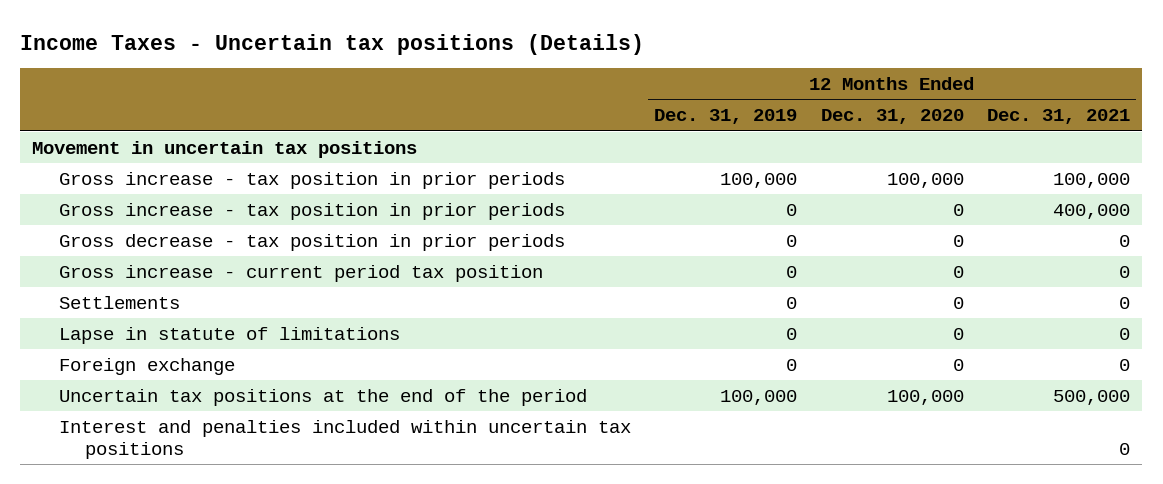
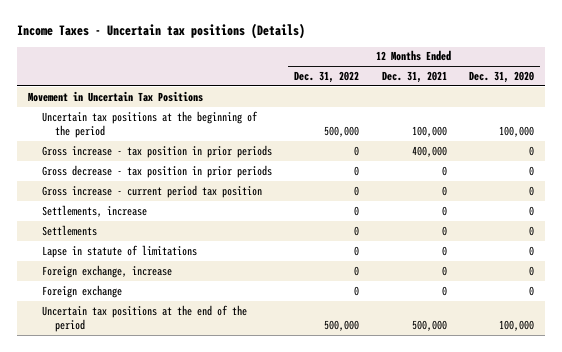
- | 12 Months Ended Dec. 31, 2019 | 12 Months Ended Dec. 31, 2020 | 12 Months Ended Dec. 31, 2021
+ | 12 Months Ended Dec. 31, 2022 | 12 Months Ended Dec. 31, 2021 | 12 Months Ended Dec. 31, 2020
- Movement in uncertain tax positions
- Gross increase - tax position in prior periods | 100,000 | 100,000 | 100,000
+ Movement in Uncertain Tax Positions
+ Uncertain tax positions at the beginning of the period | 500,000 | 100,000 | 100,000
+ Settlements, increase | 0 | 0 | 0
+ Foreign exchange, increase | 0 | 0 | 0
- Interest and penalties included within uncertain tax positions | | | 0

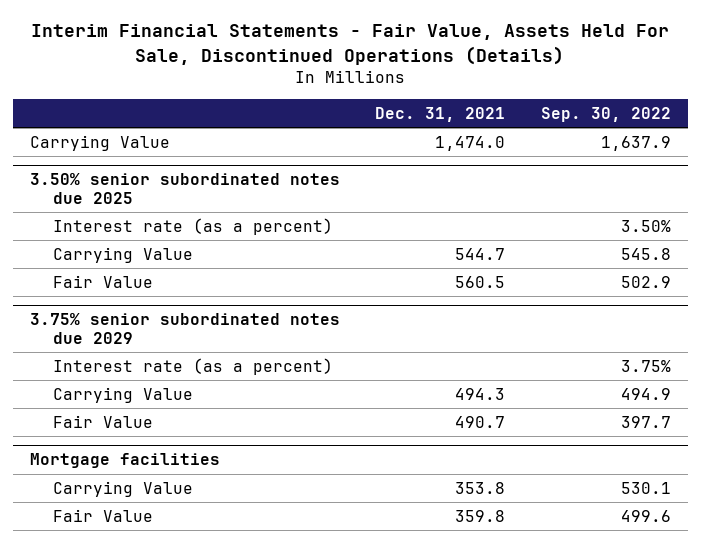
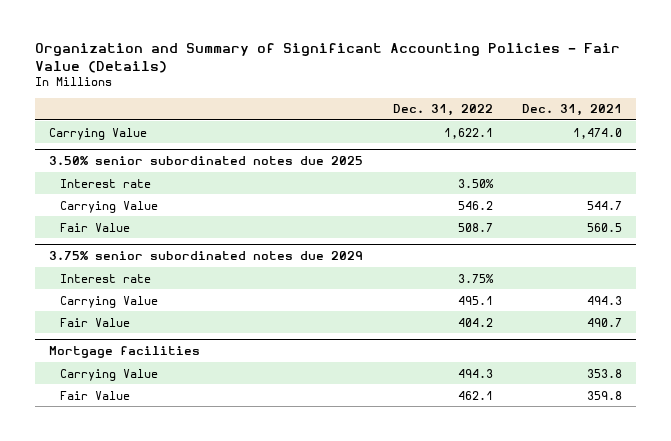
- Interim Financial Statements - Fair Value, Assets Held For Sale, Discontinued Operations (Details)
+ Organization and Summary of Significant Accounting Policies - Fair Value (Details)
- | Dec. 31, 2021 | Sep. 30, 2022
+ | Dec. 31, 2022 | Dec. 31, 2021
@ 3.50% senior subordinated notes due 2025
- Interest rate (as a percent) | | 3.50%
+ Interest rate | 3.50% |
@ 3.75% senior subordinated notes due 2029
- Interest rate (as a percent) | | 3.75%
+ Interest rate | 3.75% |

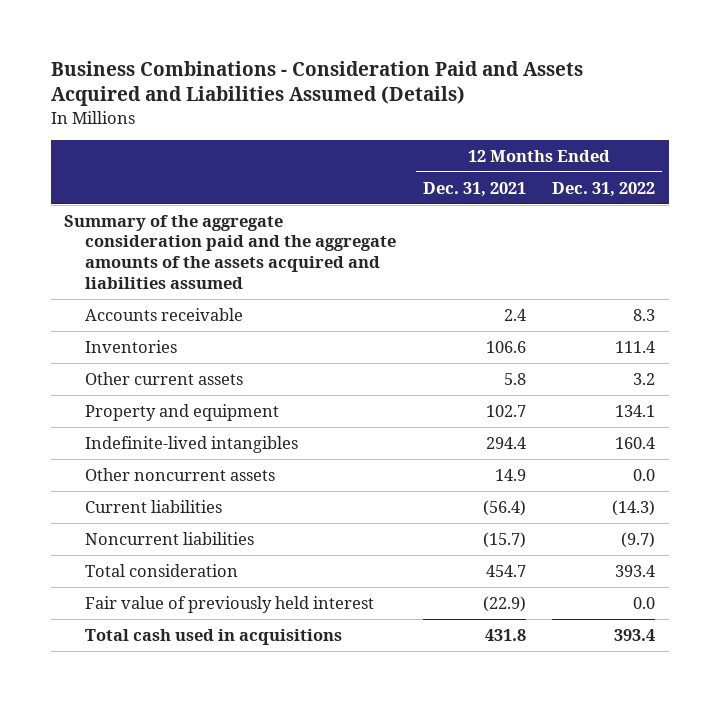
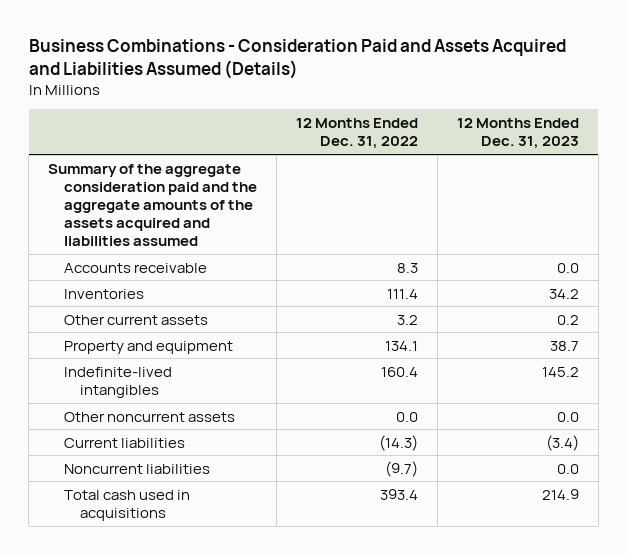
- | 12 Months Ended Dec. 31, 2021 | 12 Months Ended Dec. 31, 2022
+ | 12 Months Ended Dec. 31, 2022 | 12 Months Ended Dec. 31, 2023
- Total consideration | 454.7 | 393.4
- Fair value of previously held interest | (22.9) | 0.0

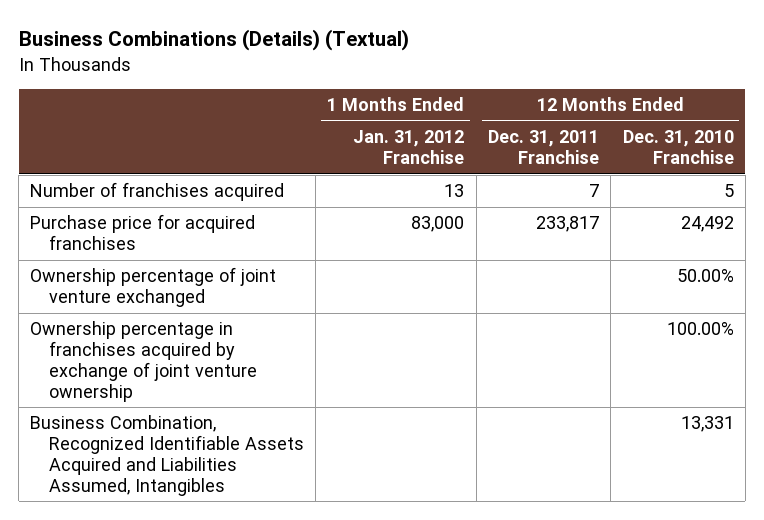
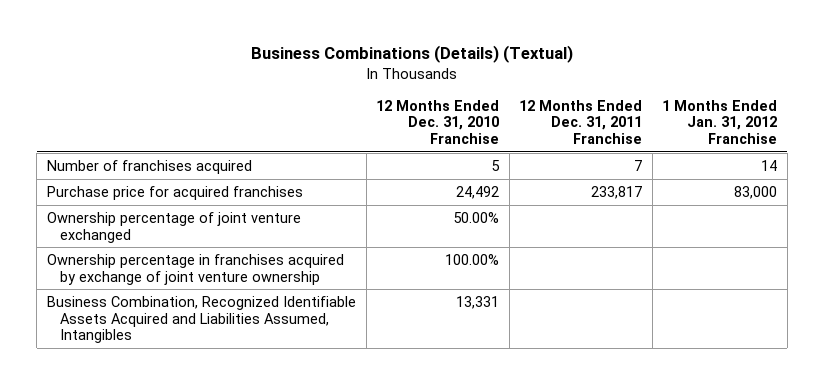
- | 1 Months Ended Jan. 31, 2012 Franchise | 12 Months Ended Dec. 31, 2011 Franchise | 12 Months Ended Dec. 31, 2010 Franchise
+ | 12 Months Ended Dec. 31, 2010 Franchise | 12 Months Ended Dec. 31, 2011 Franchise | 1 Months Ended Jan. 31, 2012 Franchise
- Number of franchises acquired | 13 | 7 | 5
+ Number of franchises acquired | 5 | 7 | 14

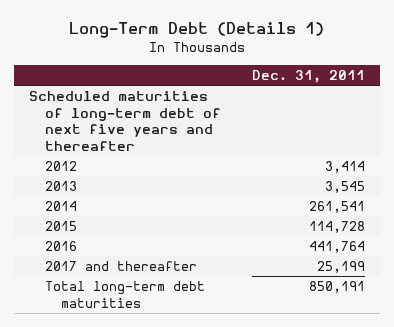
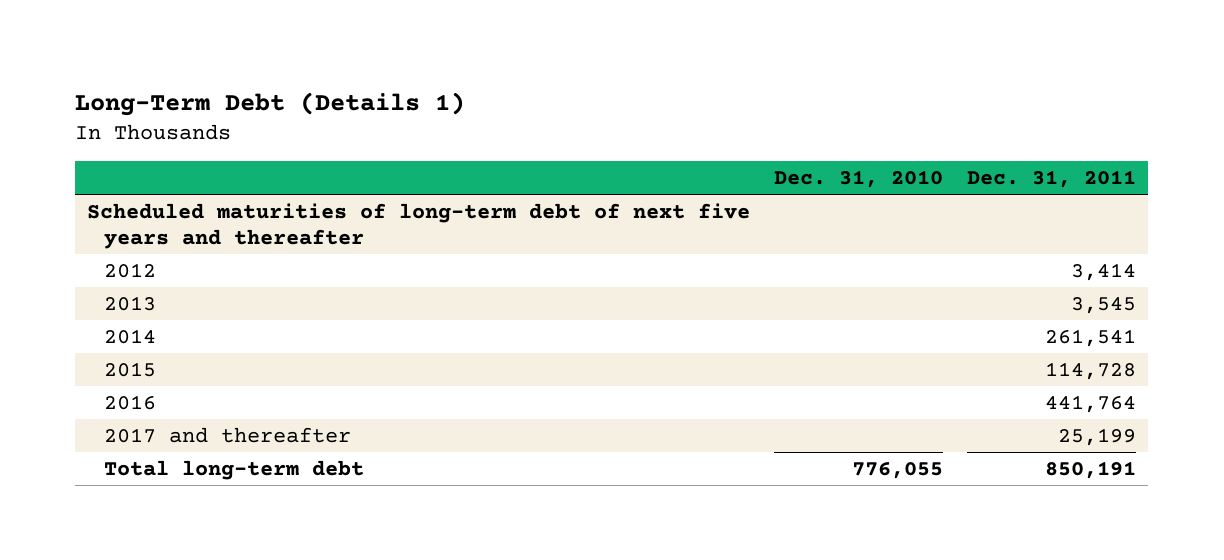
- | Dec. 31, 2011
+ | Dec. 31, 2010 | Dec. 31, 2011
- Total long-term debt maturities | 850,191
+ Total long-term debt | 776,055 | 850,191

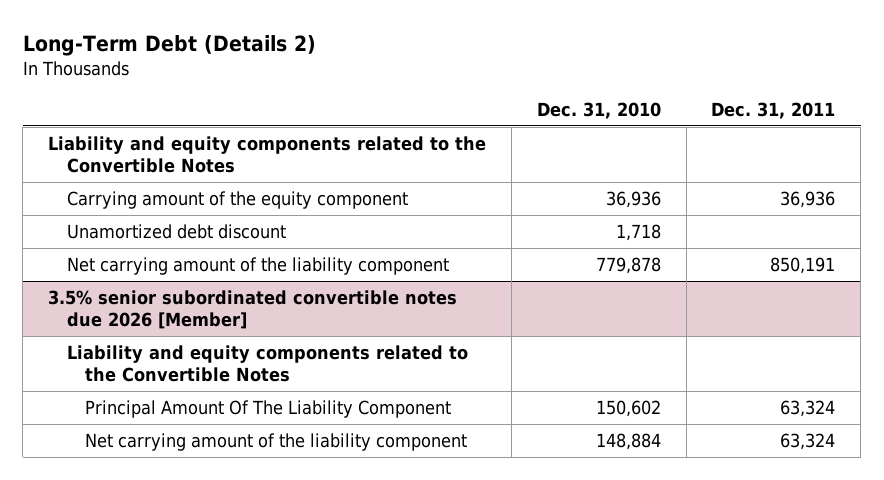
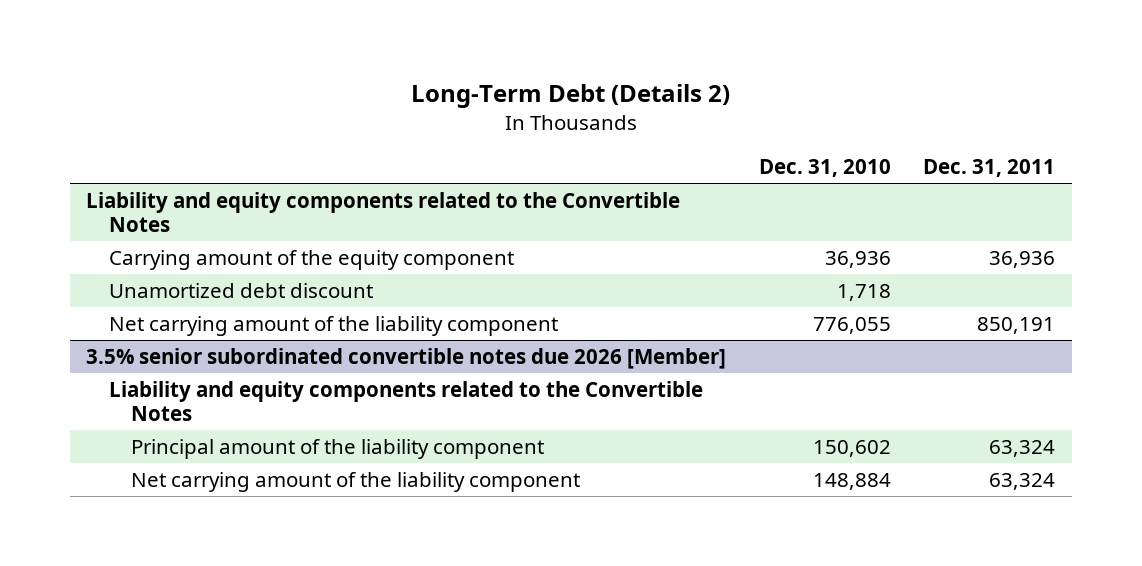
- Net carrying amount of the liability component | 779,878 | 850,191
+ Net carrying amount of the liability component | 776,055 | 850,191
@ 3.5% senior subordinated convertible notes due 2026 [Member]
- Principal Amount Of The Liability Component | 150,602 | 63,324
+ Principal amount of the liability component | 150,602 | 63,324

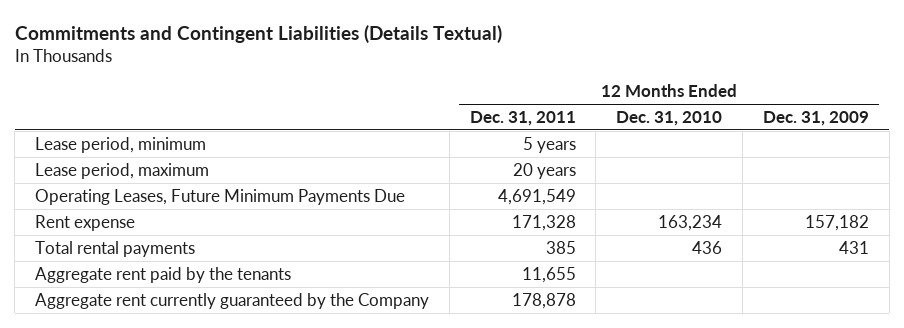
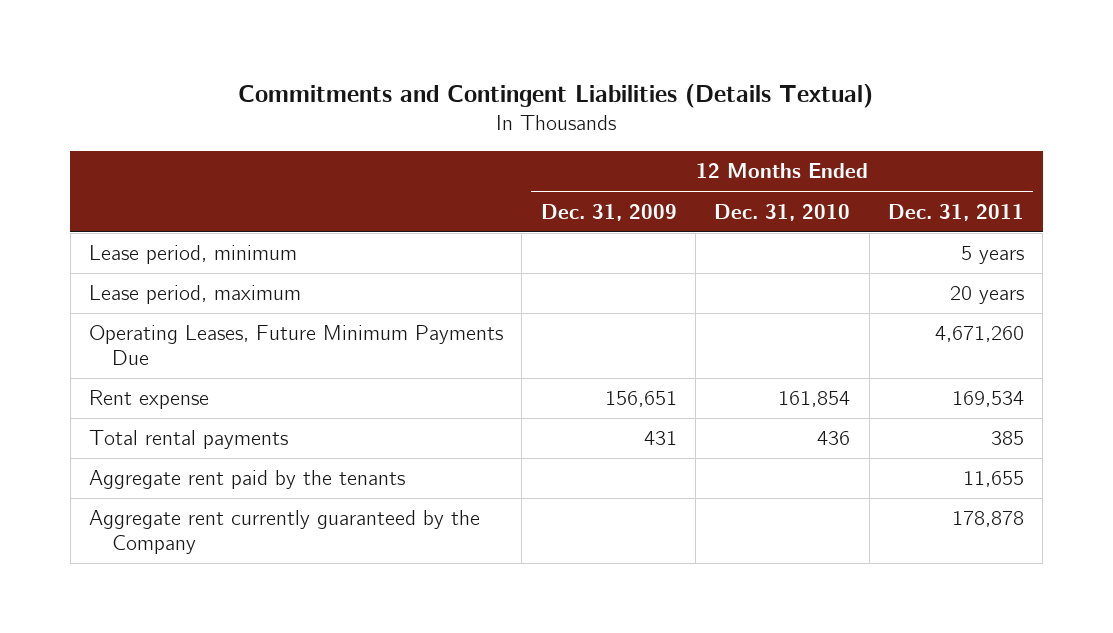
- | 12 Months Ended Dec. 31, 2011 | 12 Months Ended Dec. 31, 2010 | 12 Months Ended Dec. 31, 2009
+ | 12 Months Ended Dec. 31, 2009 | 12 Months Ended Dec. 31, 2010 | 12 Months Ended Dec. 31, 2011
- Operating Leases, Future Minimum Payments Due | 4,691,549 | |
- Rent expense | 171,328 | 163,234 | 157,182
+ Operating Leases, Future Minimum Payments Due | | | 4,671,260
+ Rent expense | 156,651 | 161,854 | 169,534

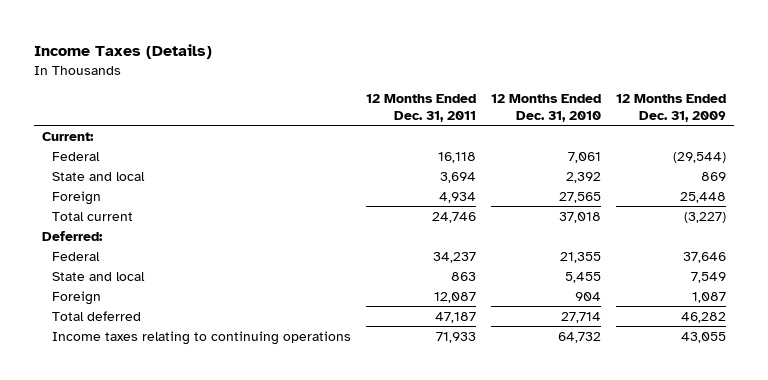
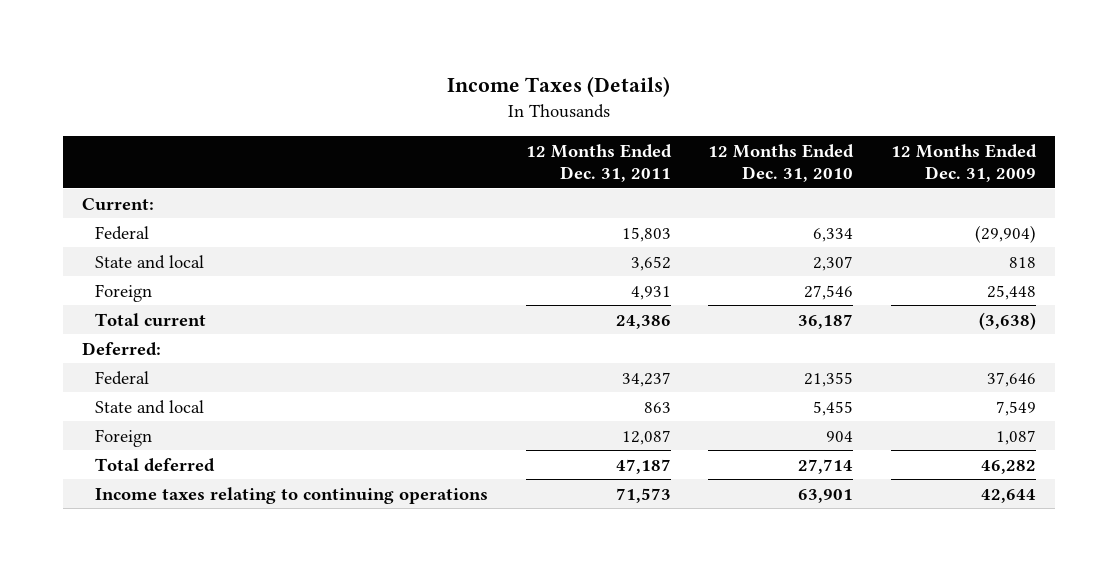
- Federal | 16,118 | 7,061 | (29,544)
- State and local | 3,694 | 2,392 | 869
- Foreign | 4,934 | 27,565 | 25,448
- Total current | 24,746 | 37,018 | (3,227)
+ Federal | 15,803 | 6,334 | (29,904)
+ State and local | 3,652 | 2,307 | 818
+ Foreign | 4,931 | 27,546 | 25,448
+ Total current | 24,386 | 36,187 | (3,638)
- Income taxes relating to continuing operations | 71,933 | 64,732 | 43,055
+ Income taxes relating to continuing operations | 71,573 | 63,901 | 42,644

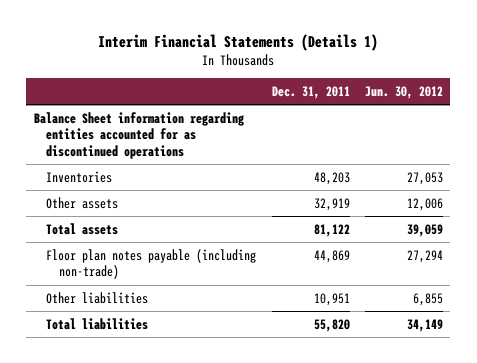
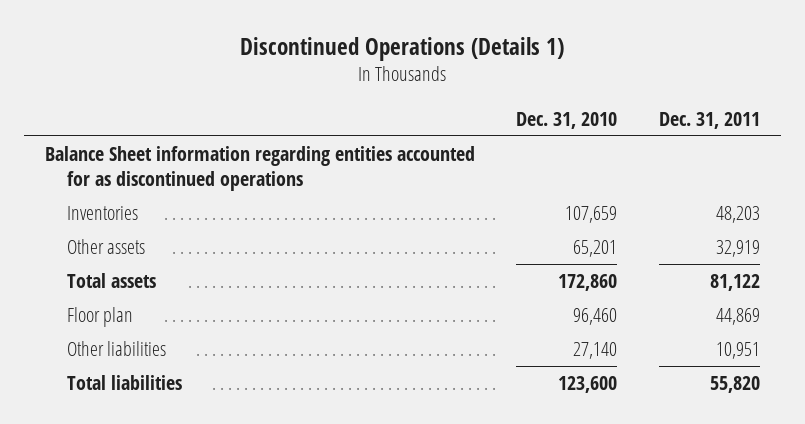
- Interim Financial Statements (Details 1)
+ Discontinued Operations (Details 1)
- | Dec. 31, 2011 | Jun. 30, 2012
+ | Dec. 31, 2010 | Dec. 31, 2011
- Floor plan notes payable (including non-trade) | 44,869 | 27,294
+ Floor plan | 96,460 | 44,869

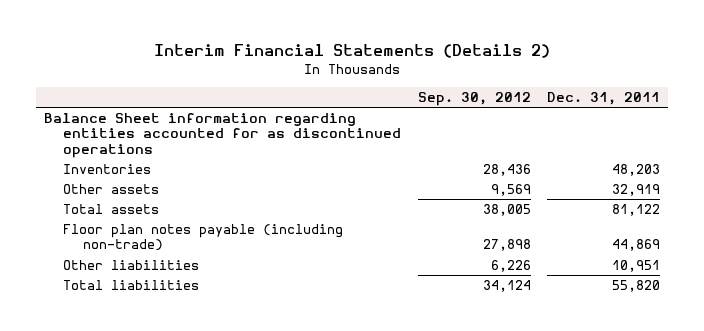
- Discontinued Operations (Details 1)
+ Interim Financial Statements (Details 2)
- | Dec. 31, 2010 | Dec. 31, 2011
+ | Sep. 30, 2012 | Dec. 31, 2011
- Floor plan | 96,460 | 44,869
+ Floor plan notes payable (including non-trade) | 27,898 | 44,869

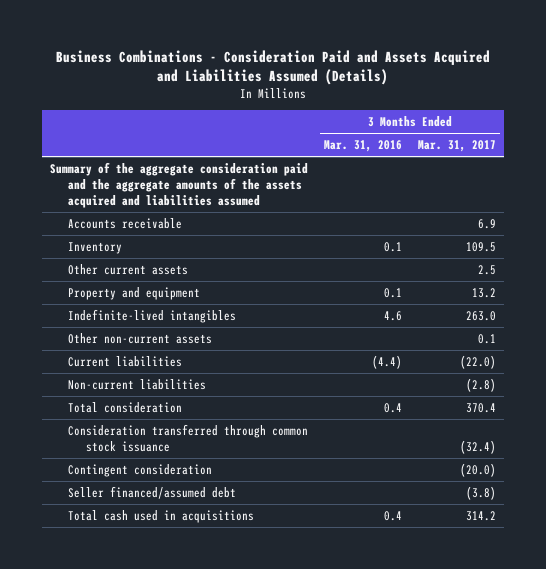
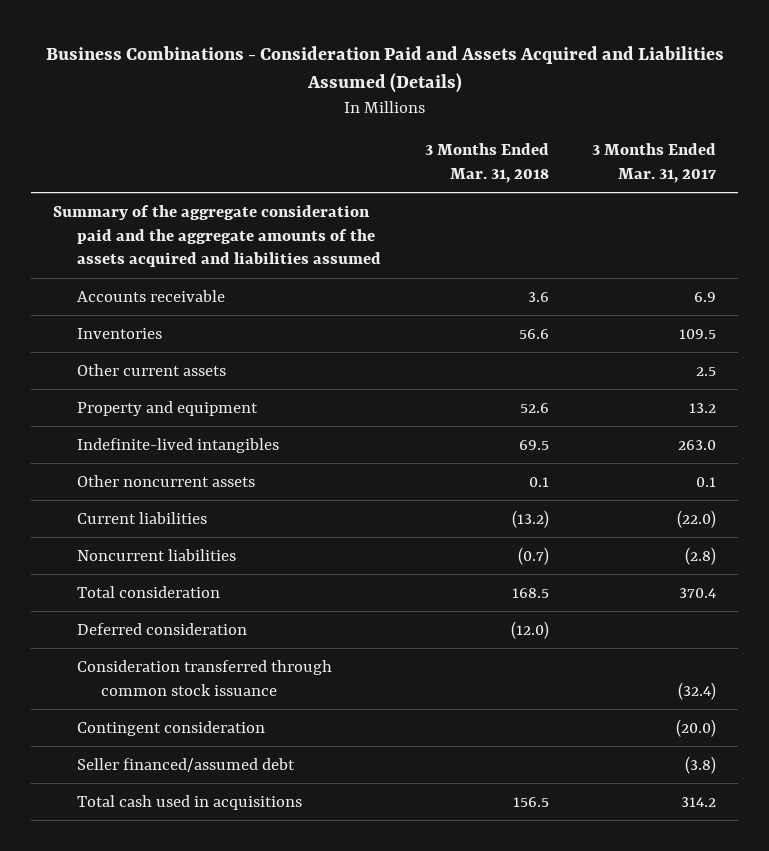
- | 3 Months Ended Mar. 31, 2016 | 3 Months Ended Mar. 31, 2017
+ | 3 Months Ended Mar. 31, 2018 | 3 Months Ended Mar. 31, 2017
- Inventory | 0.1 | 109.5
+ Inventories | 56.6 | 109.5
- Other non-current assets | | 0.1
+ Other noncurrent assets | 0.1 | 0.1
- Non-current liabilities | | (2.8)
+ Noncurrent liabilities | (0.7) | (2.8)
+ Deferred consideration | (12.0) |

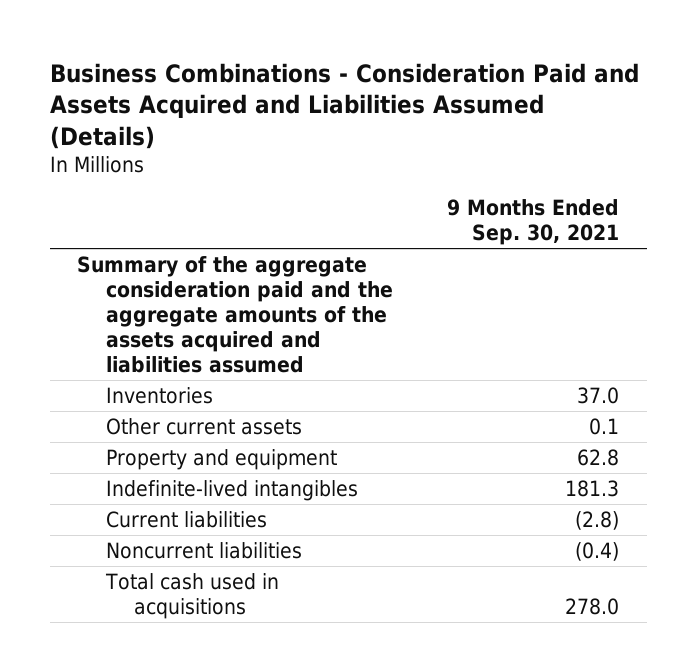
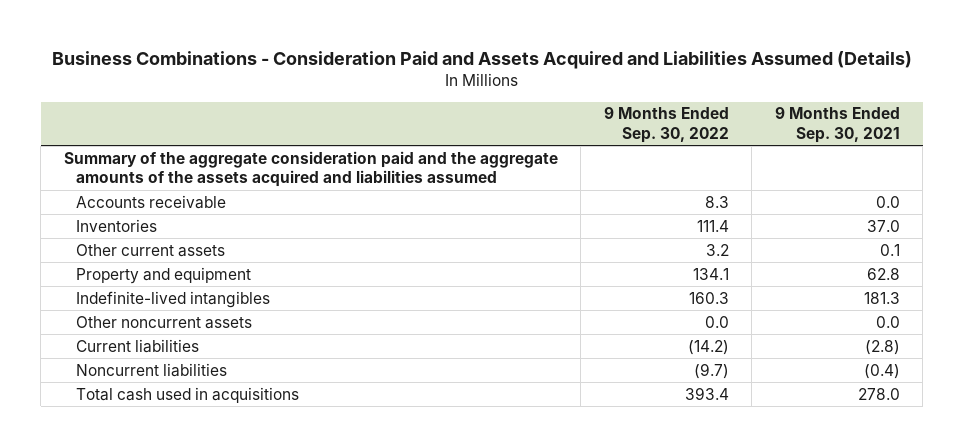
- | 9 Months Ended Sep. 30, 2021
+ | 9 Months Ended Sep. 30, 2022 | 9 Months Ended Sep. 30, 2021
+ Accounts receivable | 8.3 | 0.0
+ Other noncurrent assets | 0.0 | 0.0

